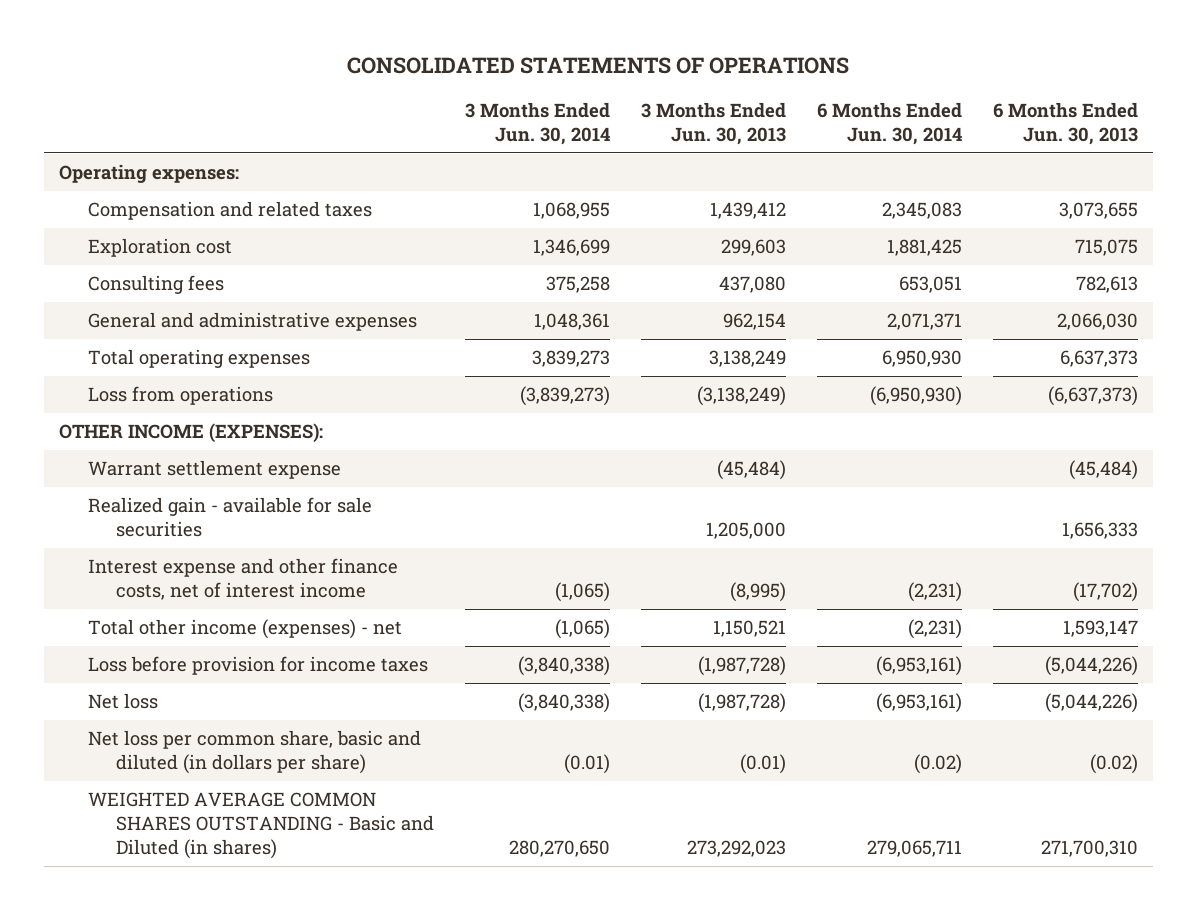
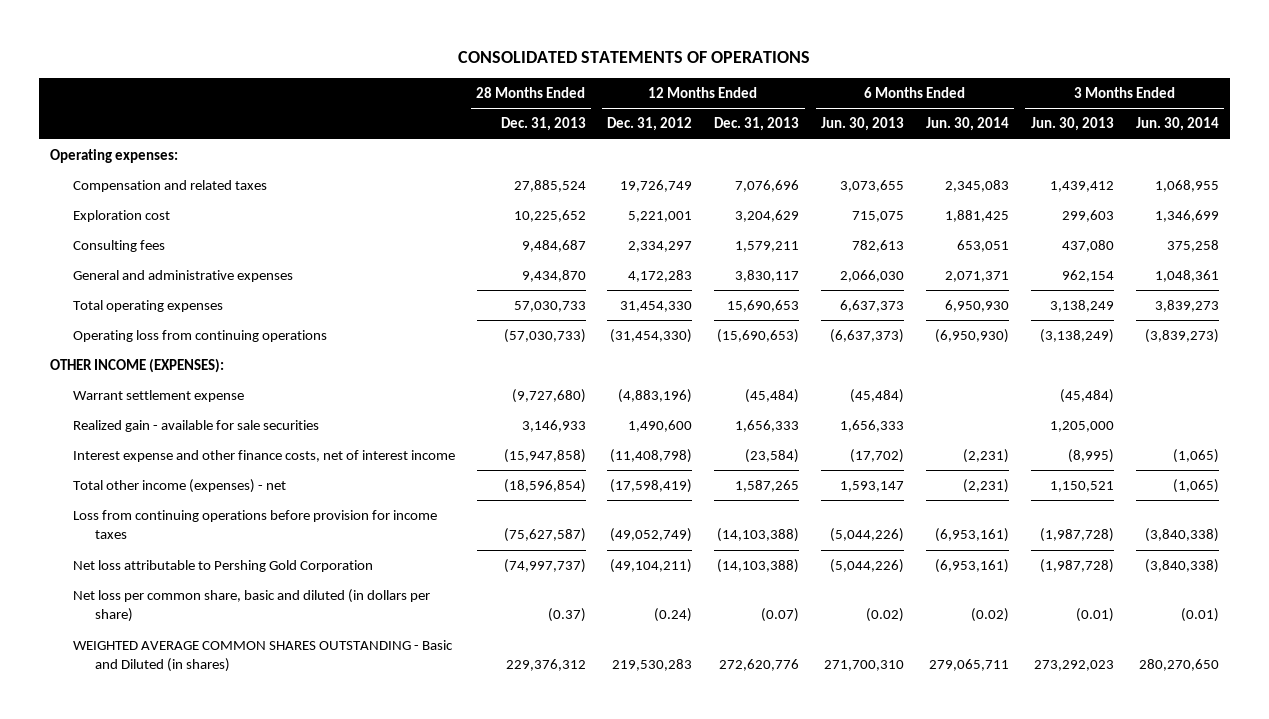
- | 3 Months Ended Jun. 30, 2014 | 3 Months Ended Jun. 30, 2013 | 6 Months Ended Jun. 30, 2014 | 6 Months Ended Jun. 30, 2013
+ | 28 Months Ended Dec. 31, 2013 | 12 Months Ended Dec. 31, 2012 | 12 Months Ended Dec. 31, 2013 | 6 Months Ended Jun. 30, 2013 | 6 Months Ended Jun. 30, 2014 | 3 Months Ended Jun. 30, 2013 | 3 Months Ended Jun. 30, 2014
- Loss from operations | (3,839,273) | (3,138,249) | (6,950,930) | (6,637,373)
+ Operating loss from continuing operations | (57,030,733) | (31,454,330) | (15,690,653) | (6,637,373) | (6,950,930) | (3,138,249) | (3,839,273)
- Loss before provision for income taxes | (3,840,338) | (1,987,728) | (6,953,161) | (5,044,226)
- Net loss | (3,840,338) | (1,987,728) | (6,953,161) | (5,044,226)
+ Loss from continuing operations before provision for income taxes | (75,627,587) | (49,052,749) | (14,103,388) | (5,044,226) | (6,953,161) | (1,987,728) | (3,840,338)
+ Net loss attributable to Pershing Gold Corporation | (74,997,737) | (49,104,211) | (14,103,388) | (5,044,226) | (6,953,161) | (1,987,728) | (3,840,338)

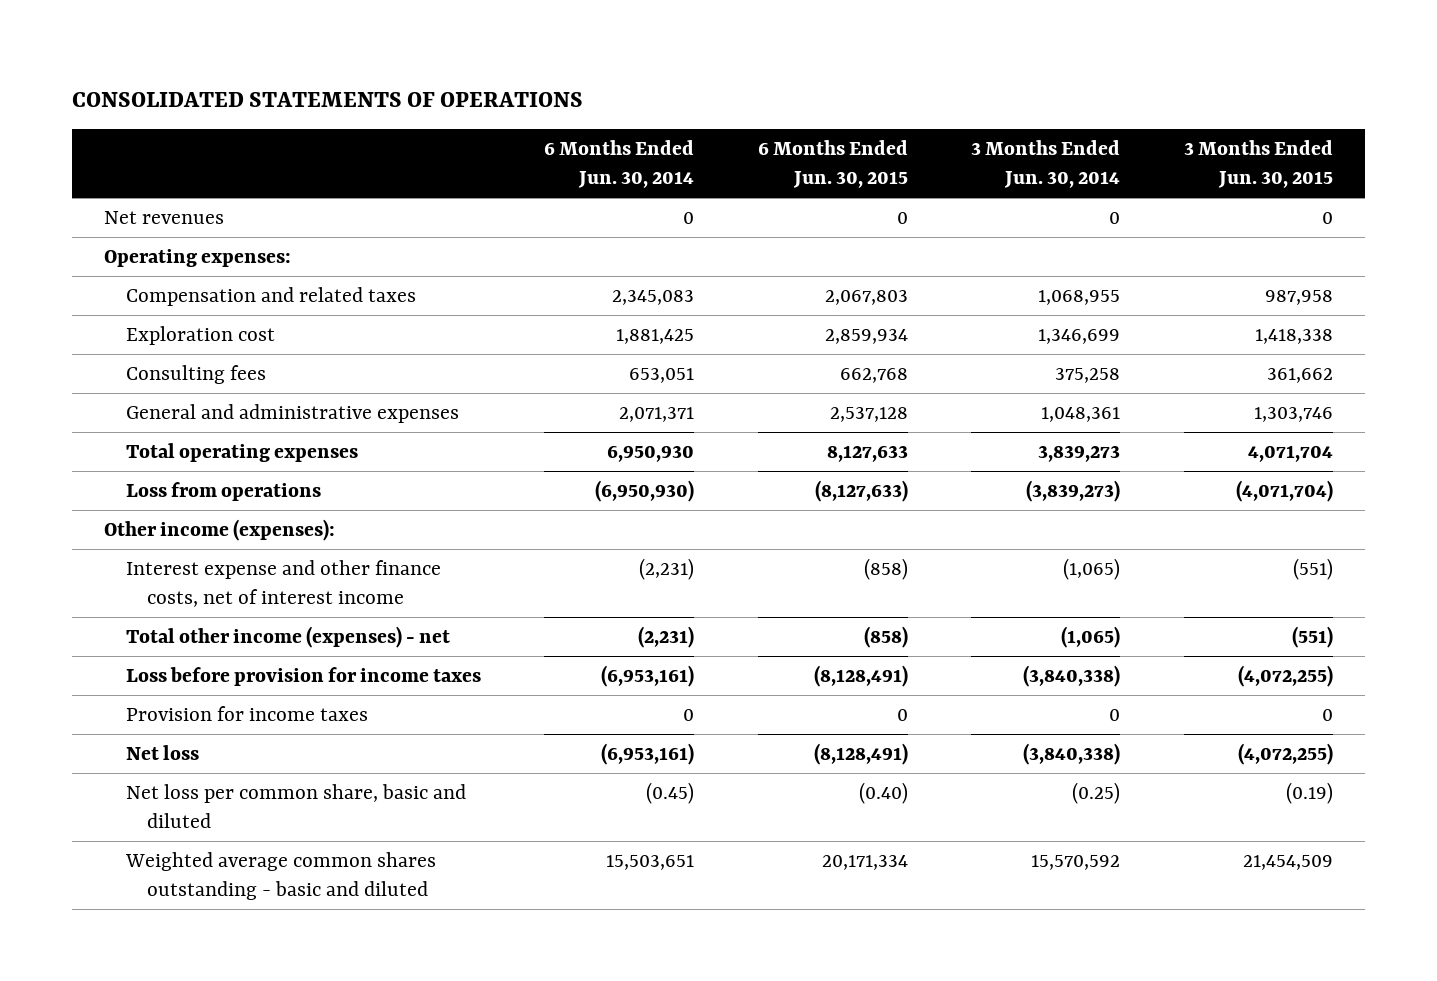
- | 28 Months Ended Dec. 31, 2013 | 12 Months Ended Dec. 31, 2012 | 12 Months Ended Dec. 31, 2013 | 6 Months Ended Jun. 30, 2013 | 6 Months Ended Jun. 30, 2014 | 3 Months Ended Jun. 30, 2013 | 3 Months Ended Jun. 30, 2014
+ | 6 Months Ended Jun. 30, 2014 | 6 Months Ended Jun. 30, 2015 | 3 Months Ended Jun. 30, 2014 | 3 Months Ended Jun. 30, 2015
+ Net revenues | 0 | 0 | 0 | 0
- Operating loss from continuing operations | (57,030,733) | (31,454,330) | (15,690,653) | (6,637,373) | (6,950,930) | (3,138,249) | (3,839,273)
- OTHER INCOME (EXPENSES):
- Warrant settlement expense | (9,727,680) | (4,883,196) | (45,484) | (45,484) | | (45,484) |
- Realized gain - available for sale securities | 3,146,933 | 1,490,600 | 1,656,333 | 1,656,333 | | 1,205,000 |
+ Loss from operations | (6,950,930) | (8,127,633) | (3,839,273) | (4,071,704)
+ Other income (expenses):
- Loss from continuing operations before provision for income taxes | (75,627,587) | (49,052,749) | (14,103,388) | (5,044,226) | (6,953,161) | (1,987,728) | (3,840,338)
- Net loss attributable to Pershing Gold Corporation | (74,997,737) | (49,104,211) | (14,103,388) | (5,044,226) | (6,953,161) | (1,987,728) | (3,840,338)
- Net loss per common share, basic and diluted (in dollars per share) | (0.37) | (0.24) | (0.07) | (0.02) | (0.02) | (0.01) | (0.01)
- WEIGHTED AVERAGE COMMON SHARES OUTSTANDING - Basic and Diluted (in shares) | 229,376,312 | 219,530,283 | 272,620,776 | 271,700,310 | 279,065,711 | 273,292,023 | 280,270,650
+ Loss before provision for income taxes | (6,953,161) | (8,128,491) | (3,840,338) | (4,072,255)
+ Provision for income taxes | 0 | 0 | 0 | 0
+ Net loss | (6,953,161) | (8,128,491) | (3,840,338) | (4,072,255)
+ Net loss per common share, basic and diluted | (0.45) | (0.40) | (0.25) | (0.19)
+ Weighted average common shares outstanding - basic and diluted | 15,503,651 | 20,171,334 | 15,570,592 | 21,454,509

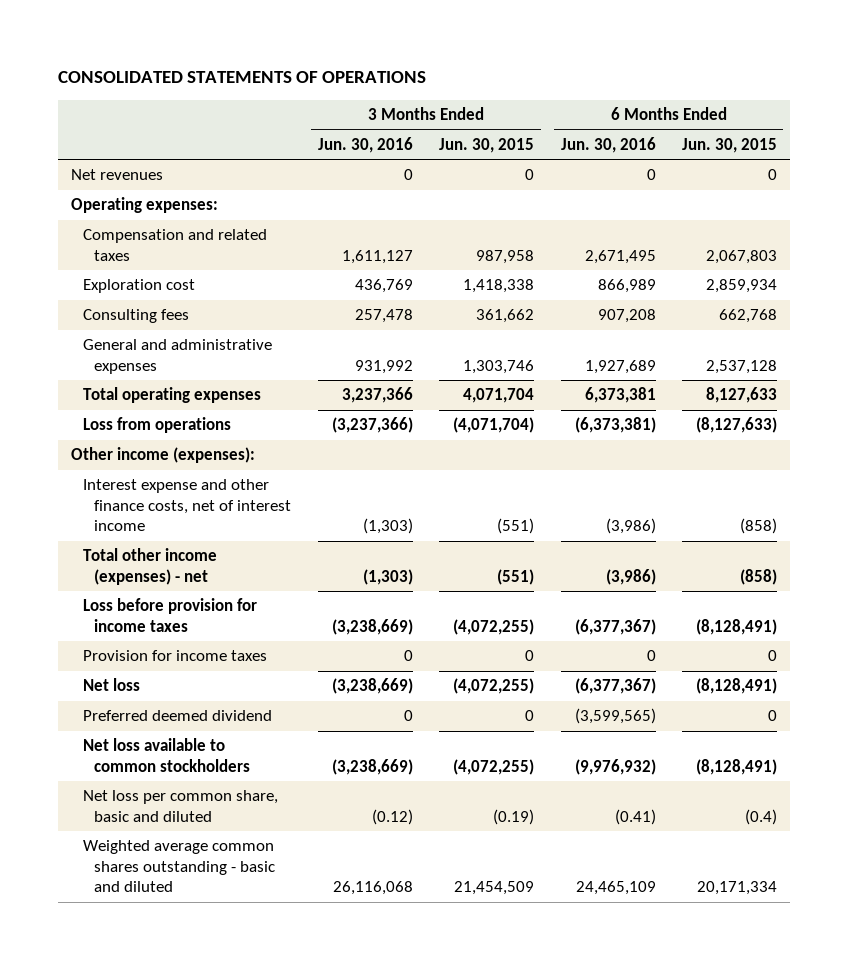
- | 6 Months Ended Jun. 30, 2014 | 6 Months Ended Jun. 30, 2015 | 3 Months Ended Jun. 30, 2014 | 3 Months Ended Jun. 30, 2015
+ | 3 Months Ended Jun. 30, 2016 | 3 Months Ended Jun. 30, 2015 | 6 Months Ended Jun. 30, 2016 | 6 Months Ended Jun. 30, 2015
- Net loss per common share, basic and diluted | (0.45) | (0.40) | (0.25) | (0.19)
+ Preferred deemed dividend | 0 | 0 | (3,599,565) | 0
+ Net loss available to common stockholders | (3,238,669) | (4,072,255) | (9,976,932) | (8,128,491)
+ Net loss per common share, basic and diluted | (0.12) | (0.19) | (0.41) | (0.4)

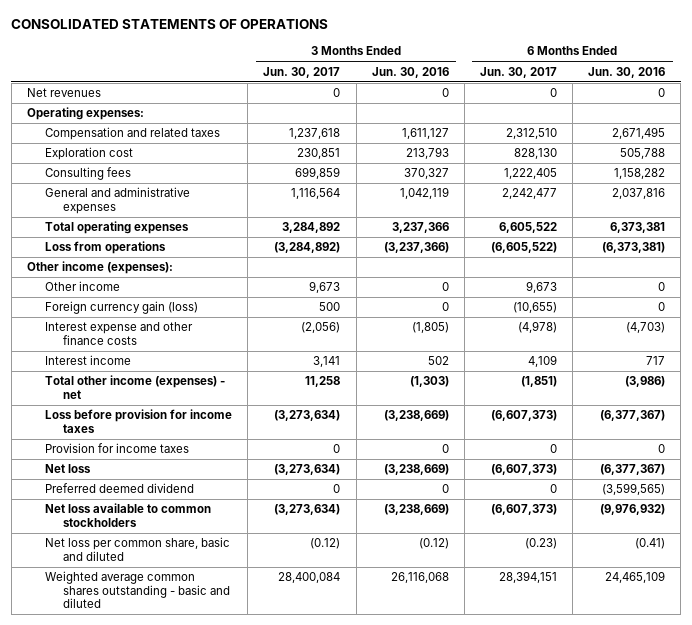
- | 3 Months Ended Jun. 30, 2016 | 3 Months Ended Jun. 30, 2015 | 6 Months Ended Jun. 30, 2016 | 6 Months Ended Jun. 30, 2015
+ | 3 Months Ended Jun. 30, 2017 | 3 Months Ended Jun. 30, 2016 | 6 Months Ended Jun. 30, 2017 | 6 Months Ended Jun. 30, 2016
- Exploration cost | 436,769 | 1,418,338 | 866,989 | 2,859,934
- Consulting fees | 257,478 | 361,662 | 907,208 | 662,768
- General and administrative expenses | 931,992 | 1,303,746 | 1,927,689 | 2,537,128
+ Exploration cost | 230,851 | 213,793 | 828,130 | 505,788
+ Consulting fees | 699,859 | 370,327 | 1,222,405 | 1,158,282
+ General and administrative expenses | 1,116,564 | 1,042,119 | 2,242,477 | 2,037,816
- Interest expense and other finance costs, net of interest income | (1,303) | (551) | (3,986) | (858)
+ Other income | 9,673 | 0 | 9,673 | 0
+ Foreign currency gain (loss) | 500 | 0 | (10,655) | 0
+ Interest expense and other finance costs | (2,056) | (1,805) | (4,978) | (4,703)
+ Interest income | 3,141 | 502 | 4,109 | 717

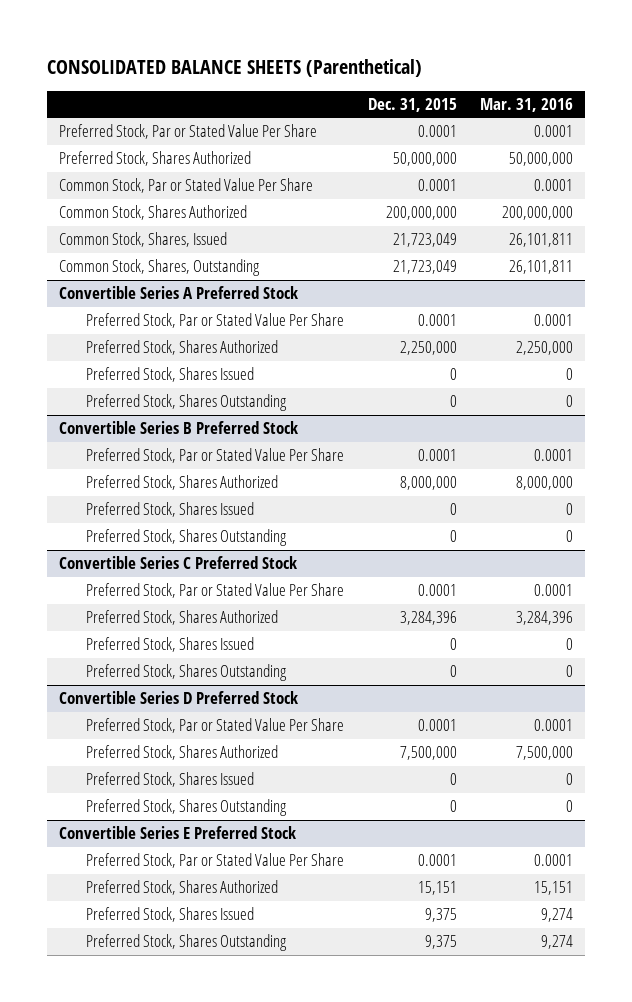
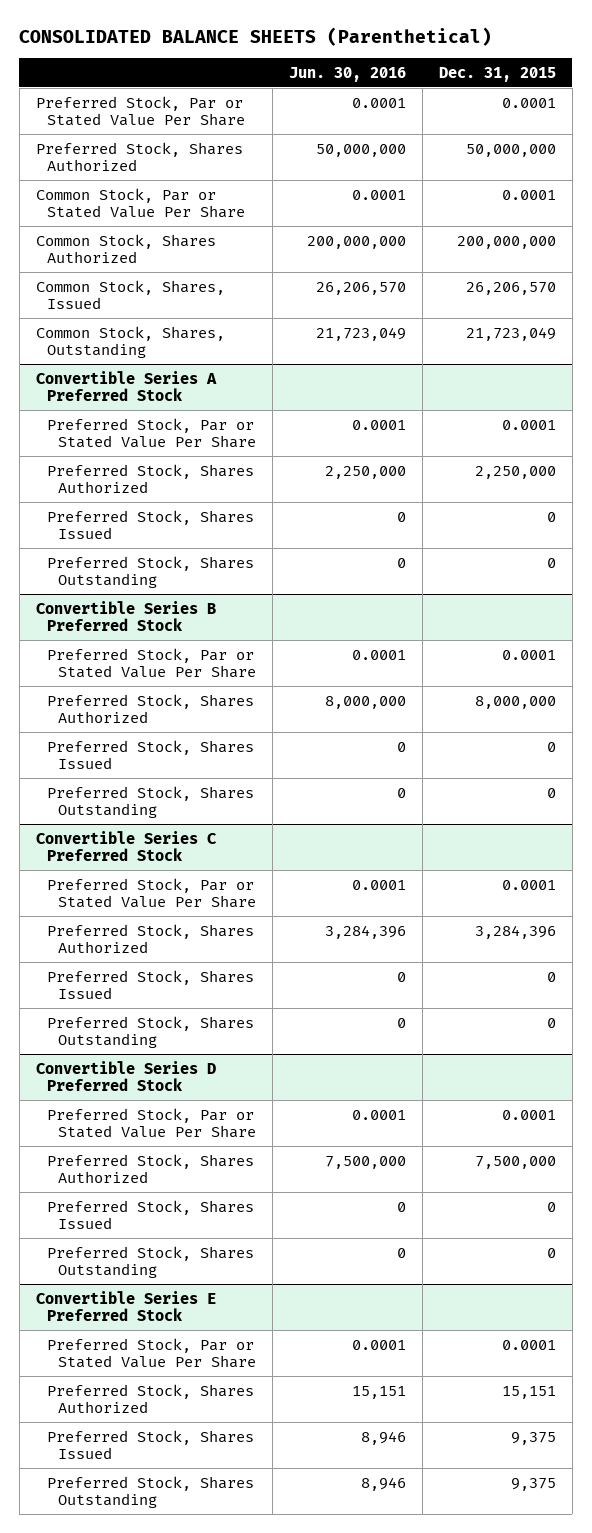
- | Dec. 31, 2015 | Mar. 31, 2016
+ | Jun. 30, 2016 | Dec. 31, 2015
- Common Stock, Shares, Issued | 21,723,049 | 26,101,811
+ Common Stock, Shares, Issued | 26,206,570 | 26,206,570

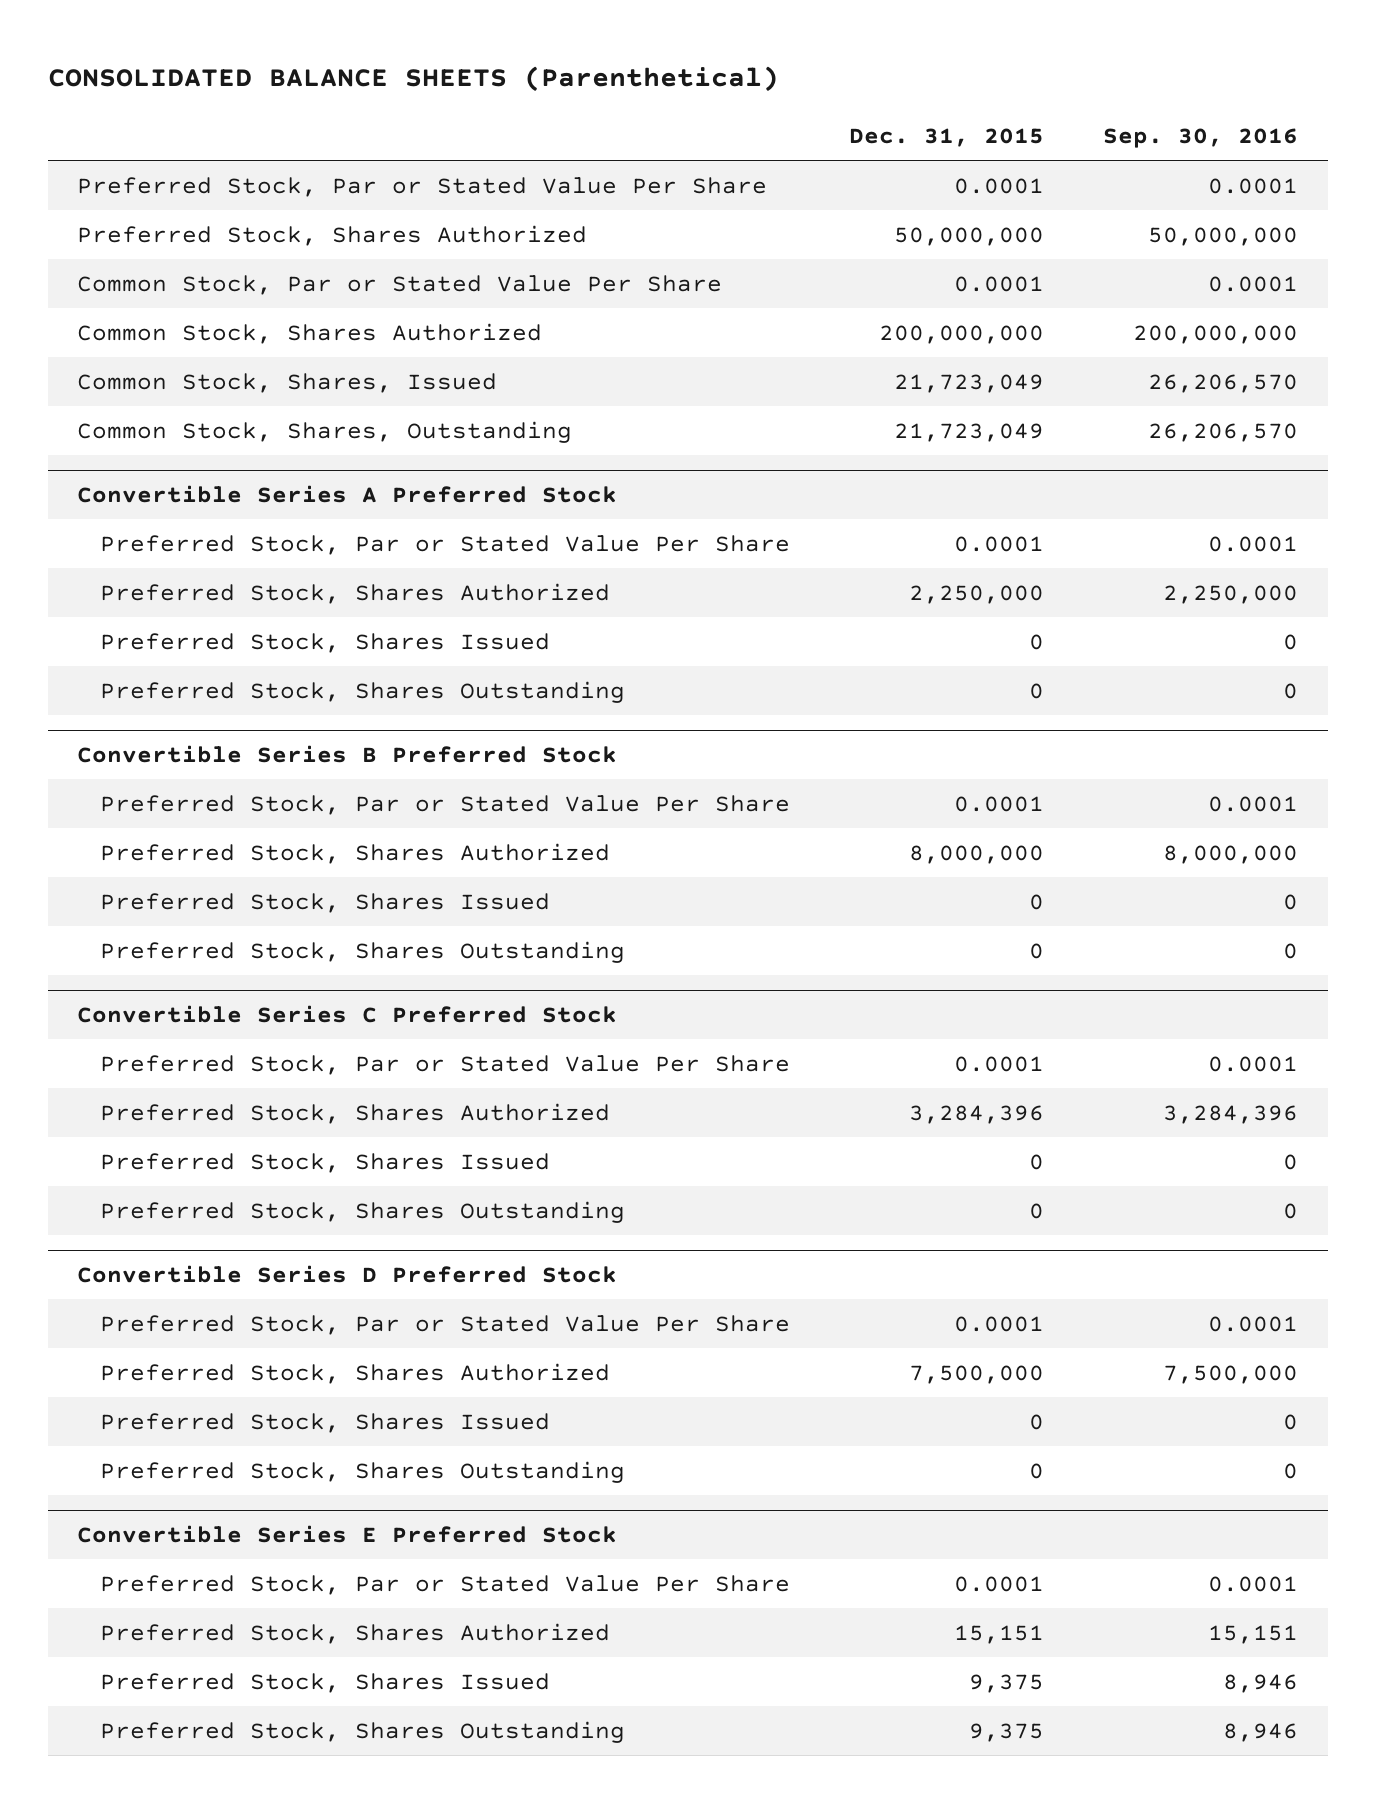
- | Jun. 30, 2016 | Dec. 31, 2015
+ | Dec. 31, 2015 | Sep. 30, 2016
- Common Stock, Shares, Issued | 26,206,570 | 26,206,570
+ Common Stock, Shares, Issued | 21,723,049 | 26,206,570

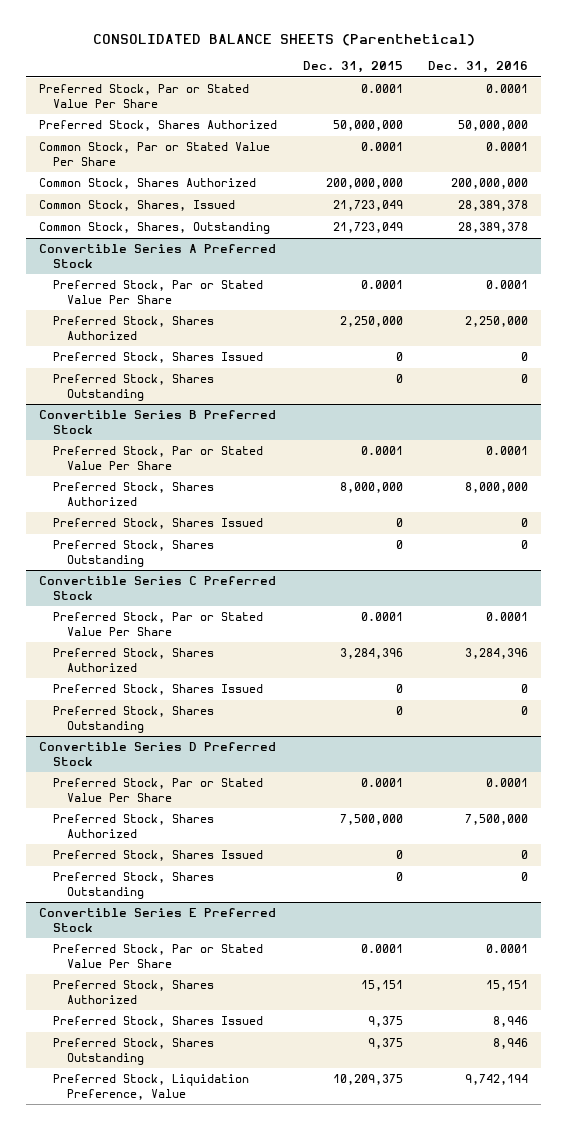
- | Dec. 31, 2015 | Sep. 30, 2016
+ | Dec. 31, 2015 | Dec. 31, 2016
@ Convertible Series E Preferred Stock
+ Preferred Stock, Liquidation Preference, Value | 10,209,375 | 9,742,194

